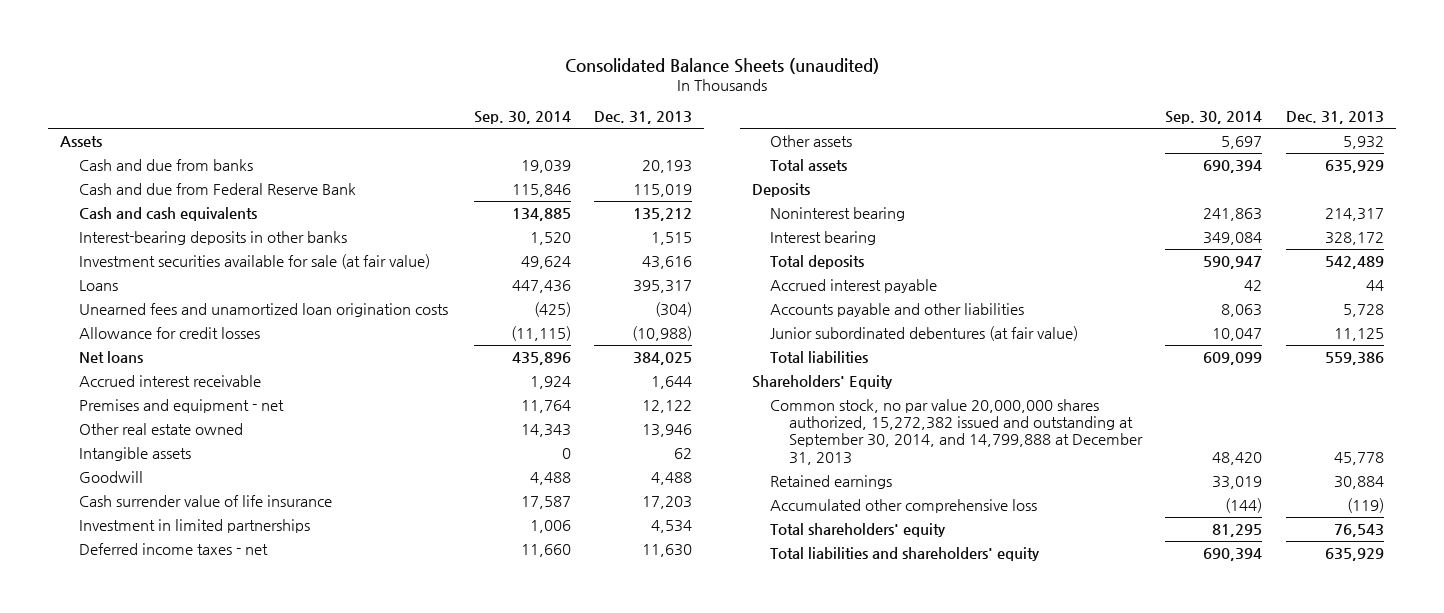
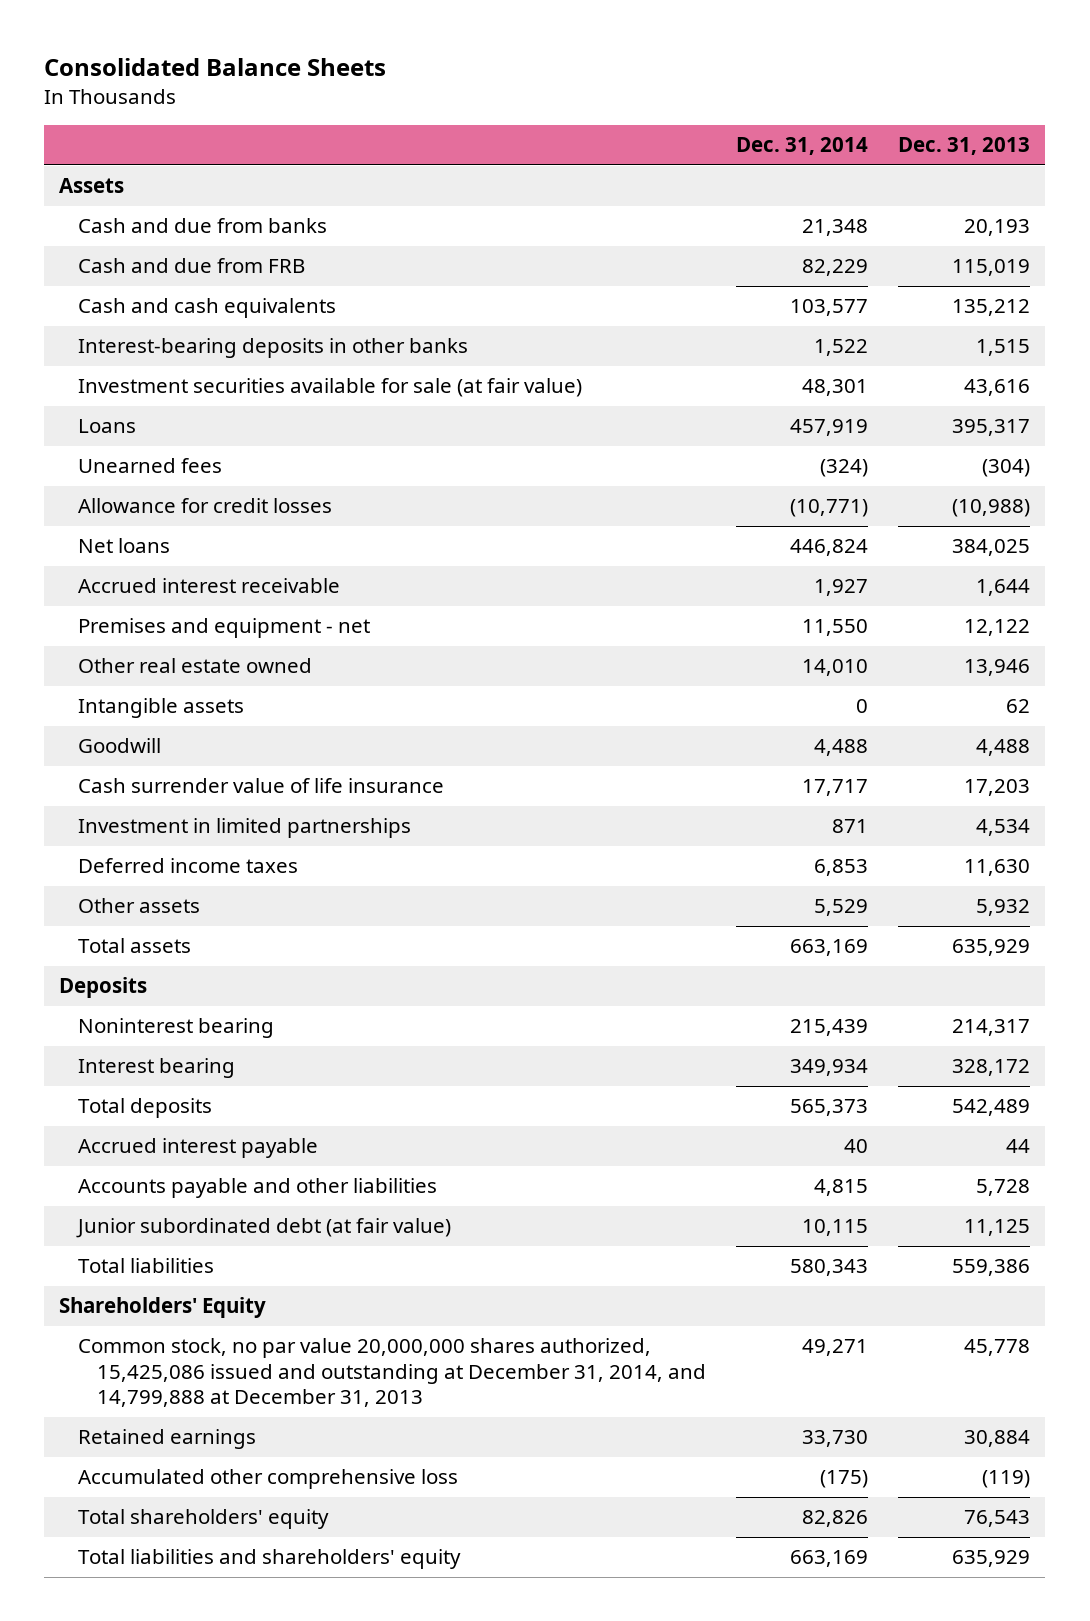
- Consolidated Balance Sheets (unaudited)
+ Consolidated Balance Sheets
- | Sep. 30, 2014 | Dec. 31, 2013
+ | Dec. 31, 2014 | Dec. 31, 2013
- Cash and due from Federal Reserve Bank | 115,846 | 115,019
+ Cash and due from FRB | 82,229 | 115,019
- Unearned fees and unamortized loan origination costs | (425) | (304)
+ Unearned fees | (324) | (304)
- Deferred income taxes - net | 11,660 | 11,630
+ Deferred income taxes | 6,853 | 11,630
- Junior subordinated debentures (at fair value) | 10,047 | 11,125
+ Junior subordinated debt (at fair value) | 10,115 | 11,125
- Common stock, no par value 20,000,000 shares authorized, 15,272,382 issued and outstanding at September 30, 2014, and 14,799,888 at December 31, 2013 | 48,420 | 45,778
+ Common stock, no par value 20,000,000 shares authorized, 15,425,086 issued and outstanding at December 31, 2014, and 14,799,888 at December 31, 2013 | 49,271 | 45,778

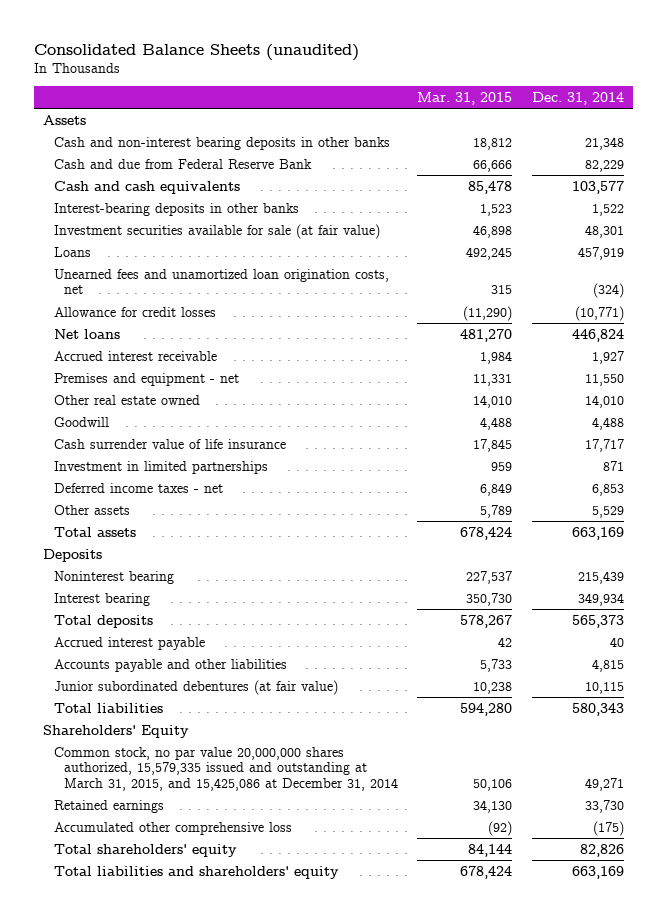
- Consolidated Balance Sheets
+ Consolidated Balance Sheets (unaudited)
- | Dec. 31, 2014 | Dec. 31, 2013
+ | Mar. 31, 2015 | Dec. 31, 2014
- Cash and due from banks | 21,348 | 20,193
- Cash and due from FRB | 82,229 | 115,019
+ Cash and non-interest bearing deposits in other banks | 18,812 | 21,348
+ Cash and due from Federal Reserve Bank | 66,666 | 82,229
- Unearned fees | (324) | (304)
+ Unearned fees and unamortized loan origination costs, net | 315 | (324)
- Intangible assets | 0 | 62
- Deferred income taxes | 6,853 | 11,630
+ Deferred income taxes - net | 6,849 | 6,853
- Junior subordinated debt (at fair value) | 10,115 | 11,125
+ Junior subordinated debentures (at fair value) | 10,238 | 10,115
- Common stock, no par value 20,000,000 shares authorized, 15,425,086 issued and outstanding at December 31, 2014, and 14,799,888 at December 31, 2013 | 49,271 | 45,778
+ Common stock, no par value 20,000,000 shares authorized, 15,579,335 issued and outstanding at March 31, 2015, and 15,425,086 at December 31, 2014 | 50,106 | 49,271

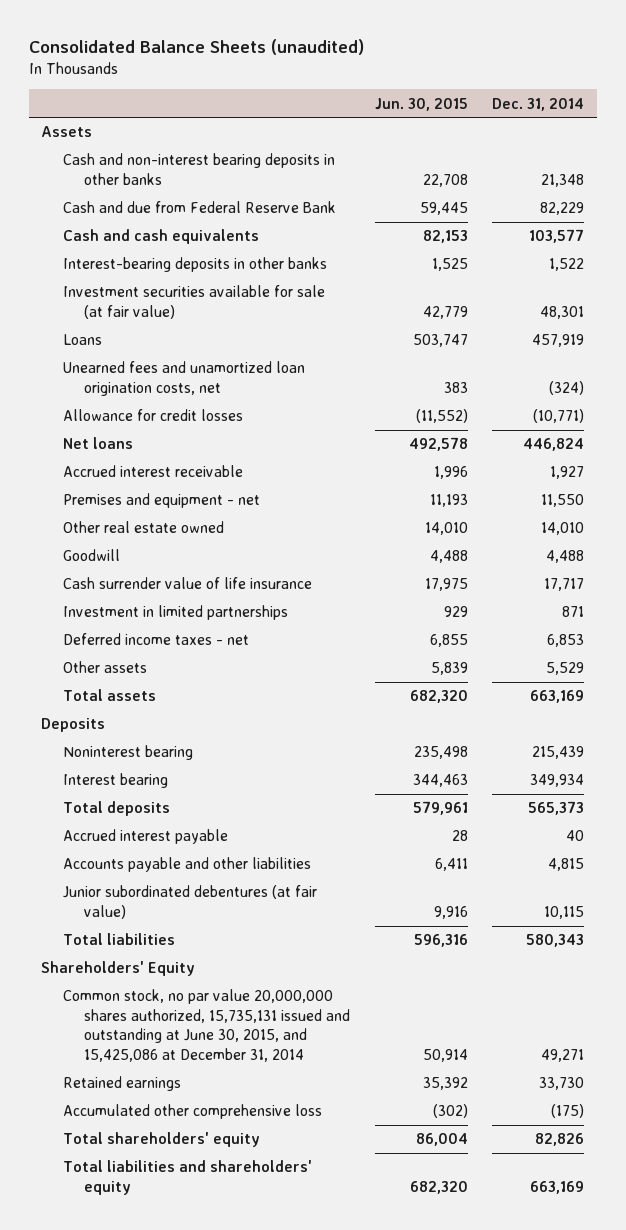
- | Mar. 31, 2015 | Dec. 31, 2014
+ | Jun. 30, 2015 | Dec. 31, 2014
- Common stock, no par value 20,000,000 shares authorized, 15,579,335 issued and outstanding at March 31, 2015, and 15,425,086 at December 31, 2014 | 50,106 | 49,271
+ Common stock, no par value 20,000,000 shares authorized, 15,735,131 issued and outstanding at June 30, 2015, and 15,425,086 at December 31, 2014 | 50,914 | 49,271

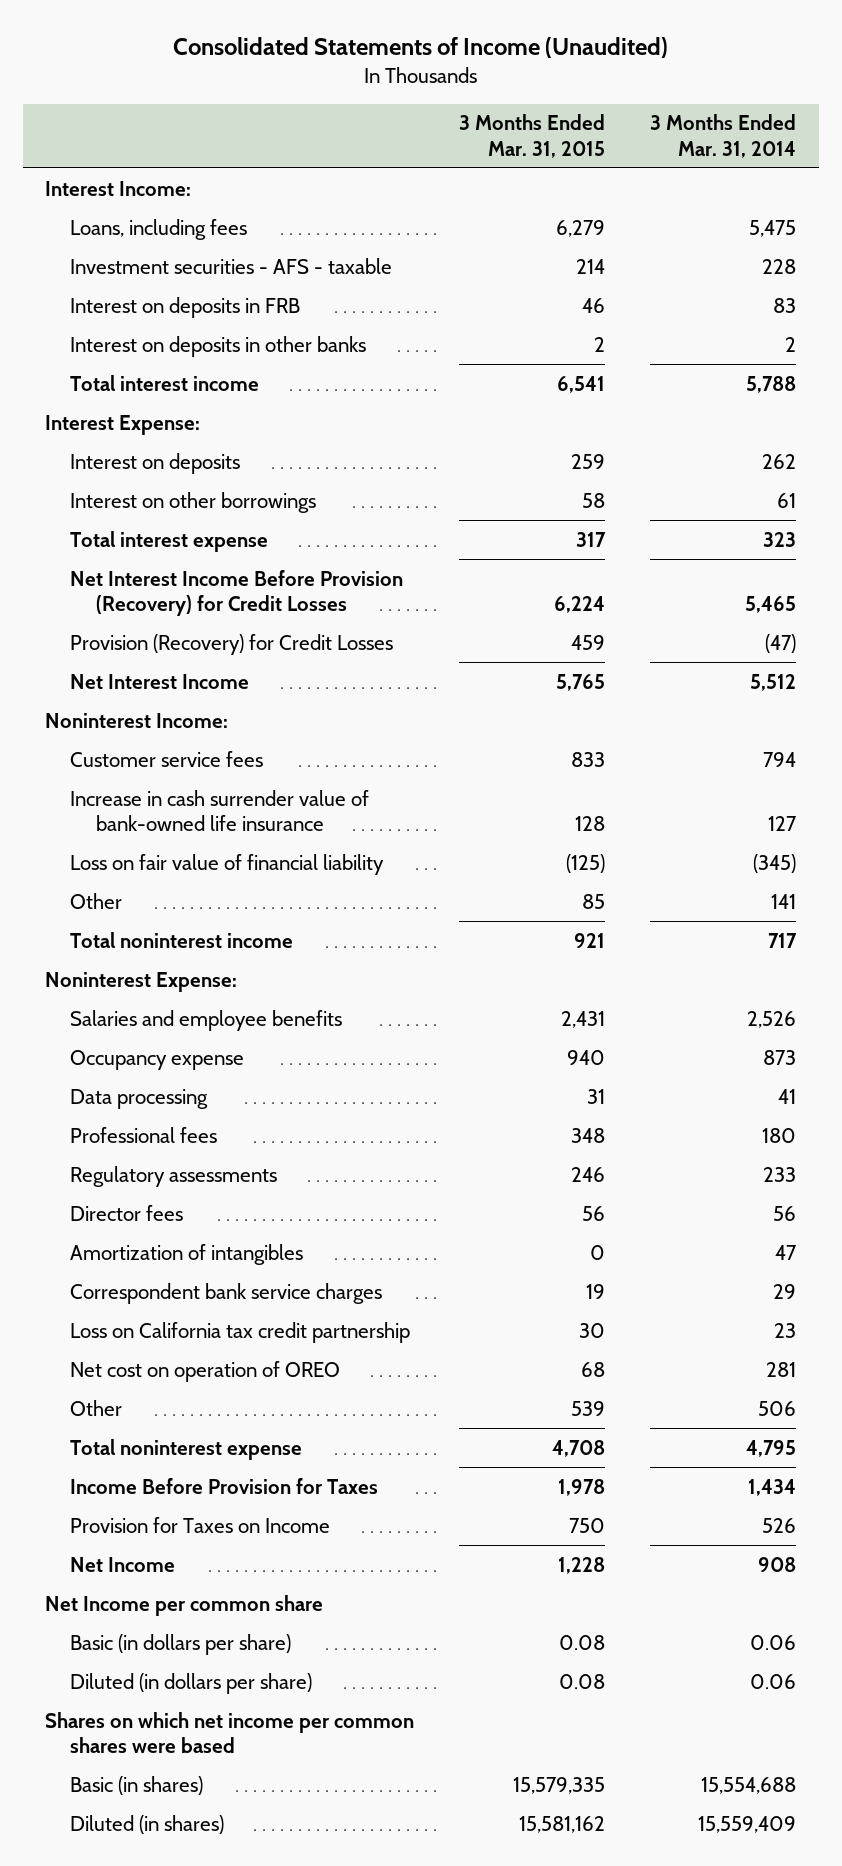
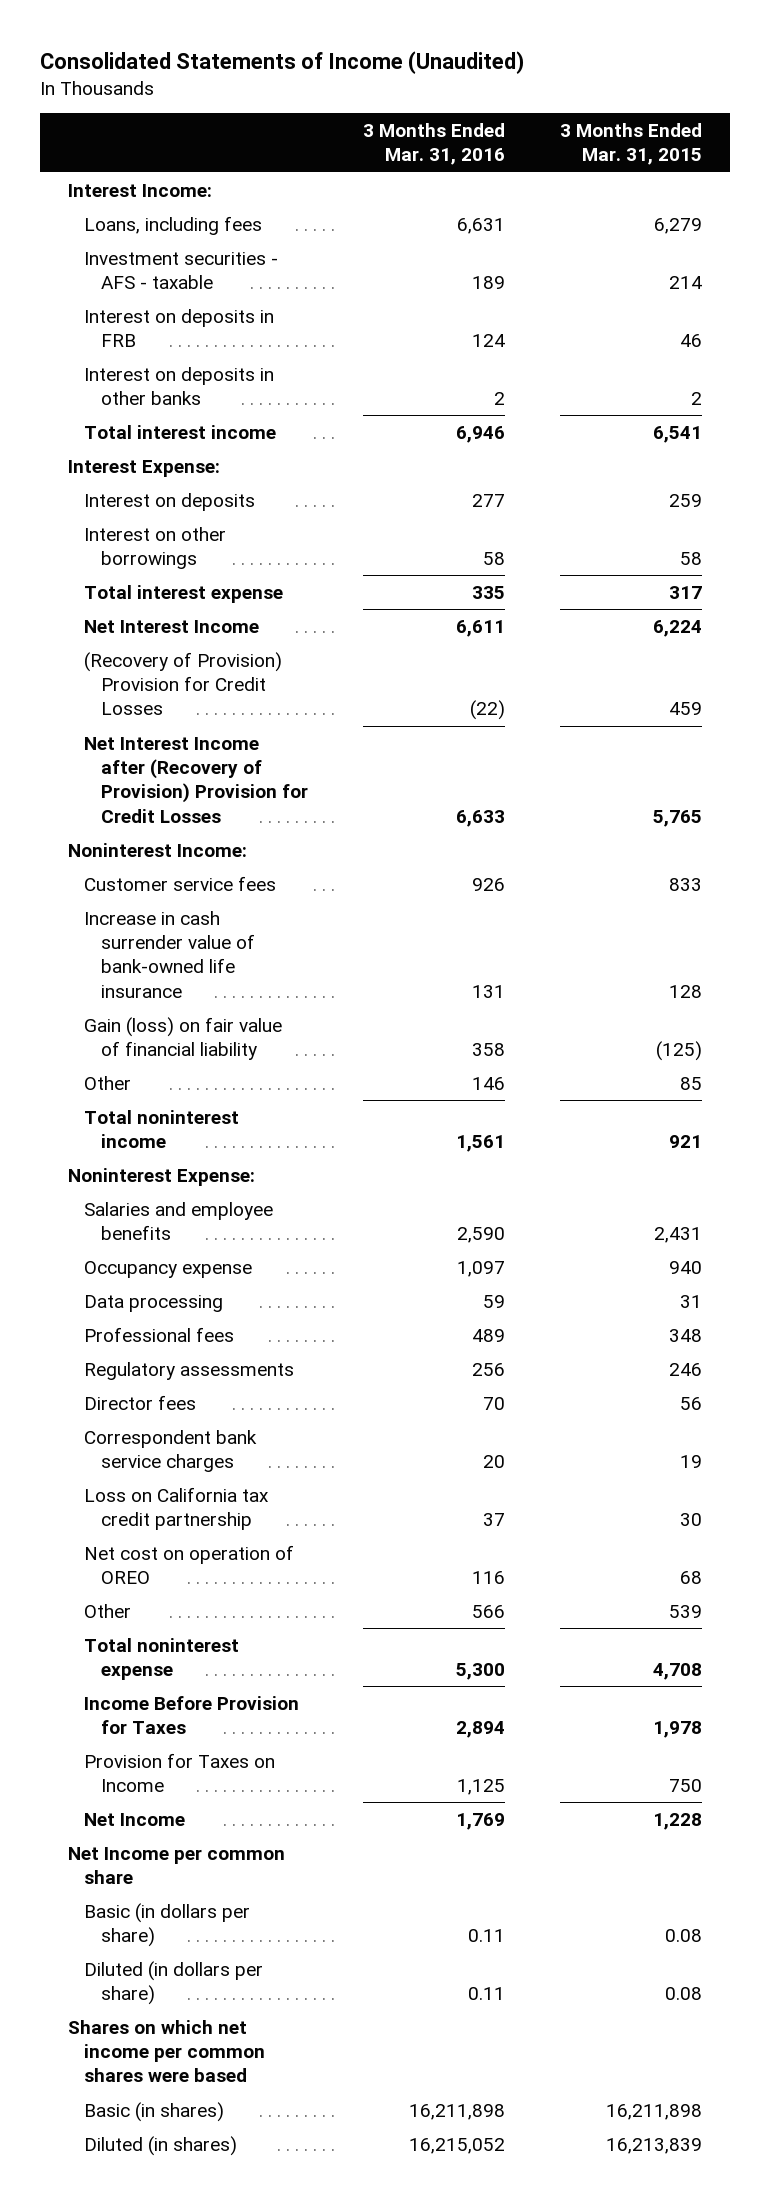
- | 3 Months Ended Mar. 31, 2015 | 3 Months Ended Mar. 31, 2014
+ | 3 Months Ended Mar. 31, 2016 | 3 Months Ended Mar. 31, 2015
- Net Interest Income Before Provision (Recovery) for Credit Losses | 6,224 | 5,465
- Provision (Recovery) for Credit Losses | 459 | (47)
- Net Interest Income | 5,765 | 5,512
+ Net Interest Income | 6,611 | 6,224
+ (Recovery of Provision) Provision for Credit Losses | (22) | 459
+ Net Interest Income after (Recovery of Provision) Provision for Credit Losses | 6,633 | 5,765
- Loss on fair value of financial liability | (125) | (345)
+ Gain (loss) on fair value of financial liability | 358 | (125)
- Amortization of intangibles | 0 | 47
- Basic (in shares) | 15,579,335 | 15,554,688
- Diluted (in shares) | 15,581,162 | 15,559,409
+ Basic (in shares) | 16,211,898 | 16,211,898
+ Diluted (in shares) | 16,215,052 | 16,213,839

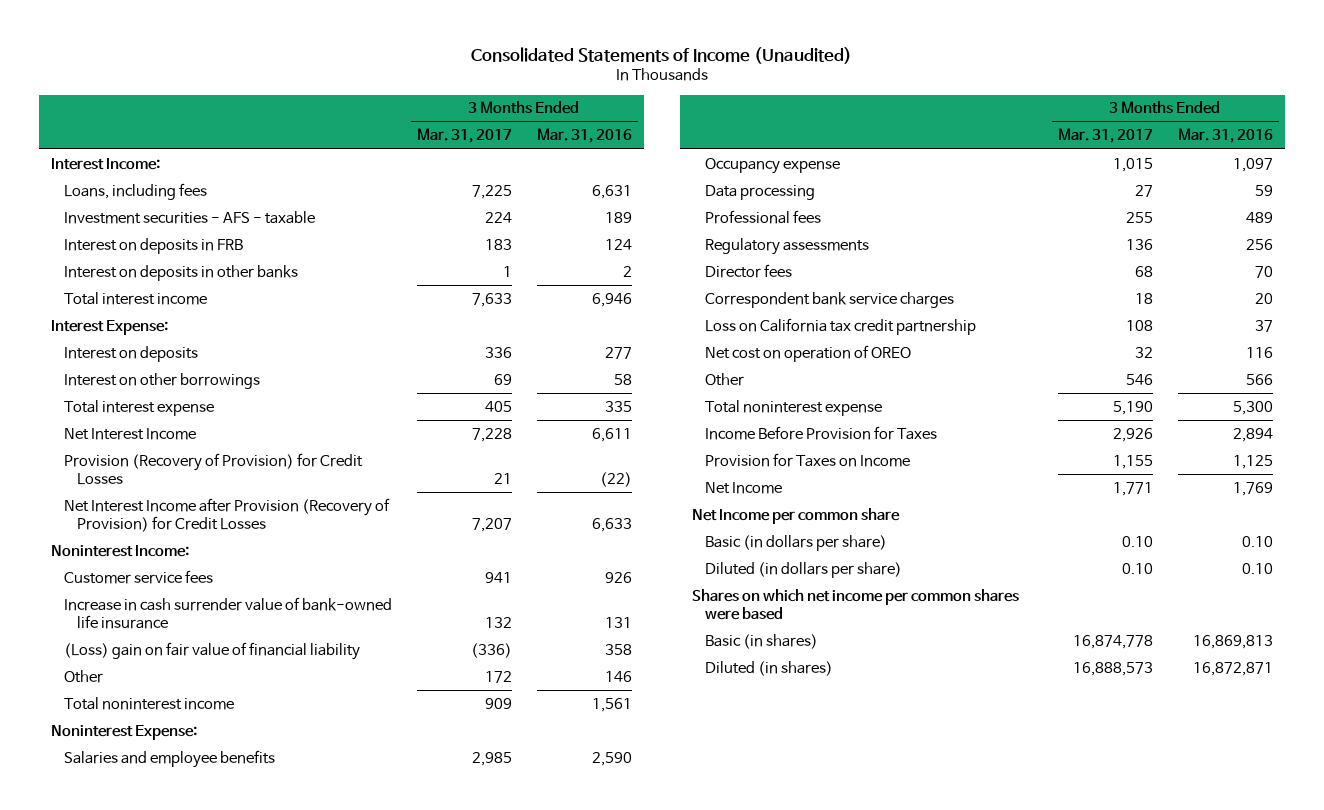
- | 3 Months Ended Mar. 31, 2016 | 3 Months Ended Mar. 31, 2015
+ | 3 Months Ended Mar. 31, 2017 | 3 Months Ended Mar. 31, 2016
- (Recovery of Provision) Provision for Credit Losses | (22) | 459
- Net Interest Income after (Recovery of Provision) Provision for Credit Losses | 6,633 | 5,765
+ Provision (Recovery of Provision) for Credit Losses | 21 | (22)
+ Net Interest Income after Provision (Recovery of Provision) for Credit Losses | 7,207 | 6,633
- Gain (loss) on fair value of financial liability | 358 | (125)
+ (Loss) gain on fair value of financial liability | (336) | 358
- Basic (in dollars per share) | 0.11 | 0.08
- Diluted (in dollars per share) | 0.11 | 0.08
+ Basic (in dollars per share) | 0.10 | 0.10
+ Diluted (in dollars per share) | 0.10 | 0.10
- Basic (in shares) | 16,211,898 | 16,211,898
- Diluted (in shares) | 16,215,052 | 16,213,839
+ Basic (in shares) | 16,874,778 | 16,869,813
+ Diluted (in shares) | 16,888,573 | 16,872,871

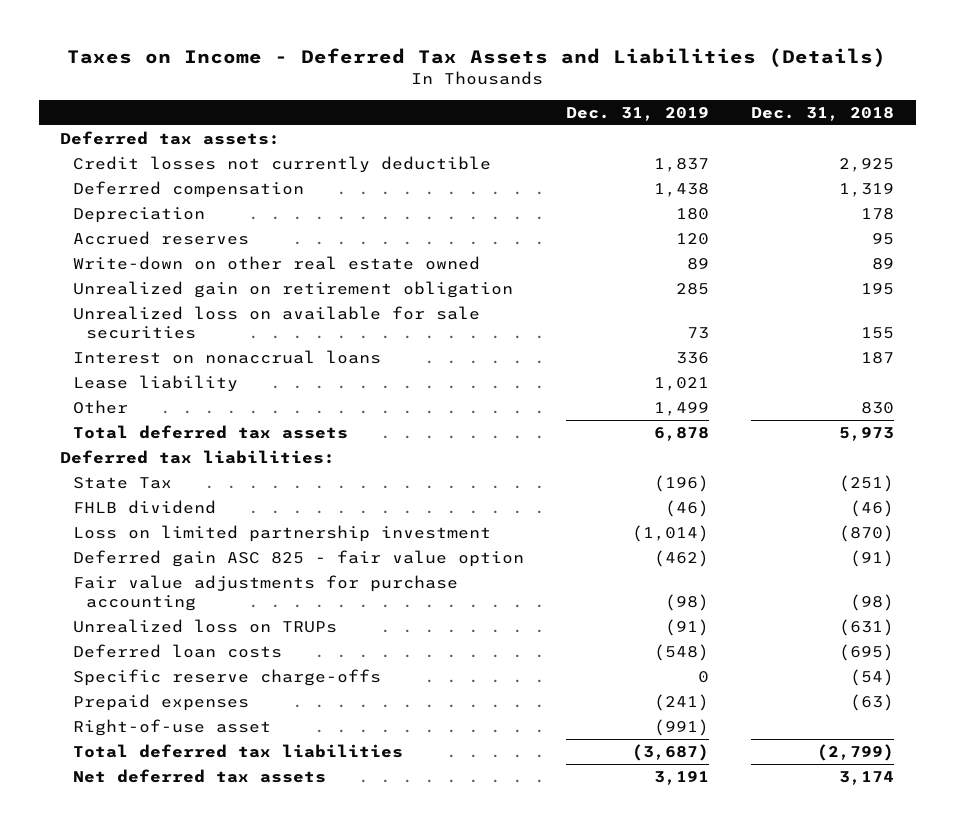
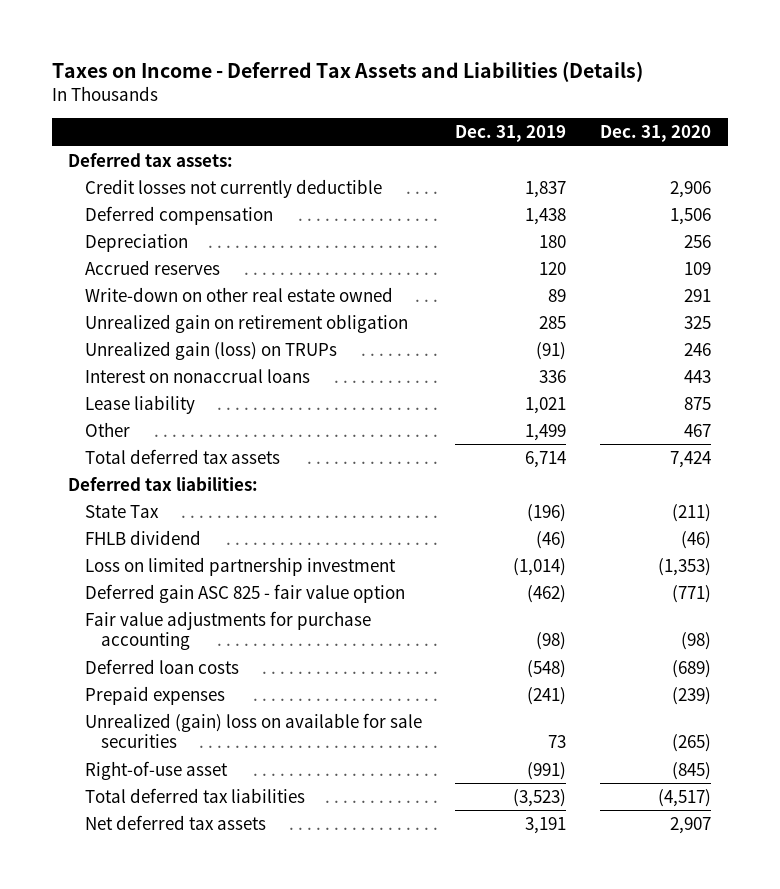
- | Dec. 31, 2019 | Dec. 31, 2018
+ | Dec. 31, 2019 | Dec. 31, 2020
- Unrealized loss on available for sale securities | 73 | 155
+ Unrealized gain (loss) on TRUPs | (91) | 246
- Total deferred tax assets | 6,878 | 5,973
+ Total deferred tax assets | 6,714 | 7,424
- Unrealized loss on TRUPs | (91) | (631)
- Specific reserve charge-offs | 0 | (54)
+ Unrealized (gain) loss on available for sale securities | 73 | (265)
- Total deferred tax liabilities | (3,687) | (2,799)
+ Total deferred tax liabilities | (3,523) | (4,517)

